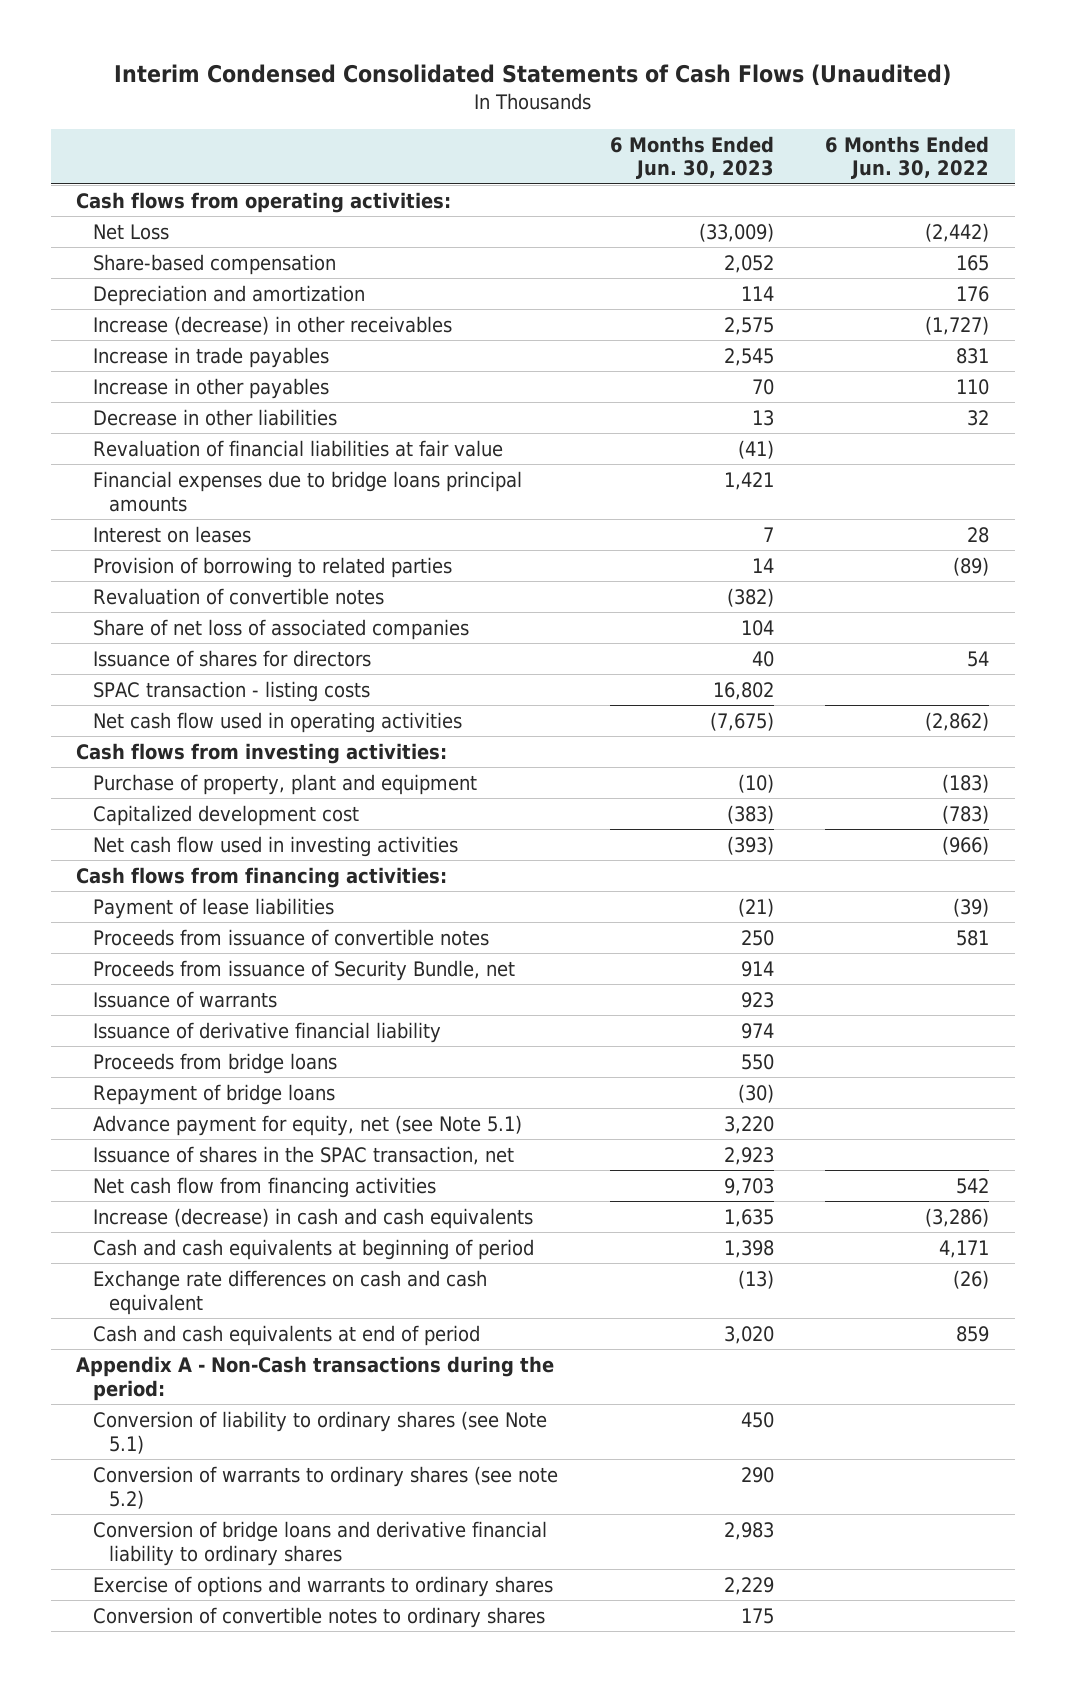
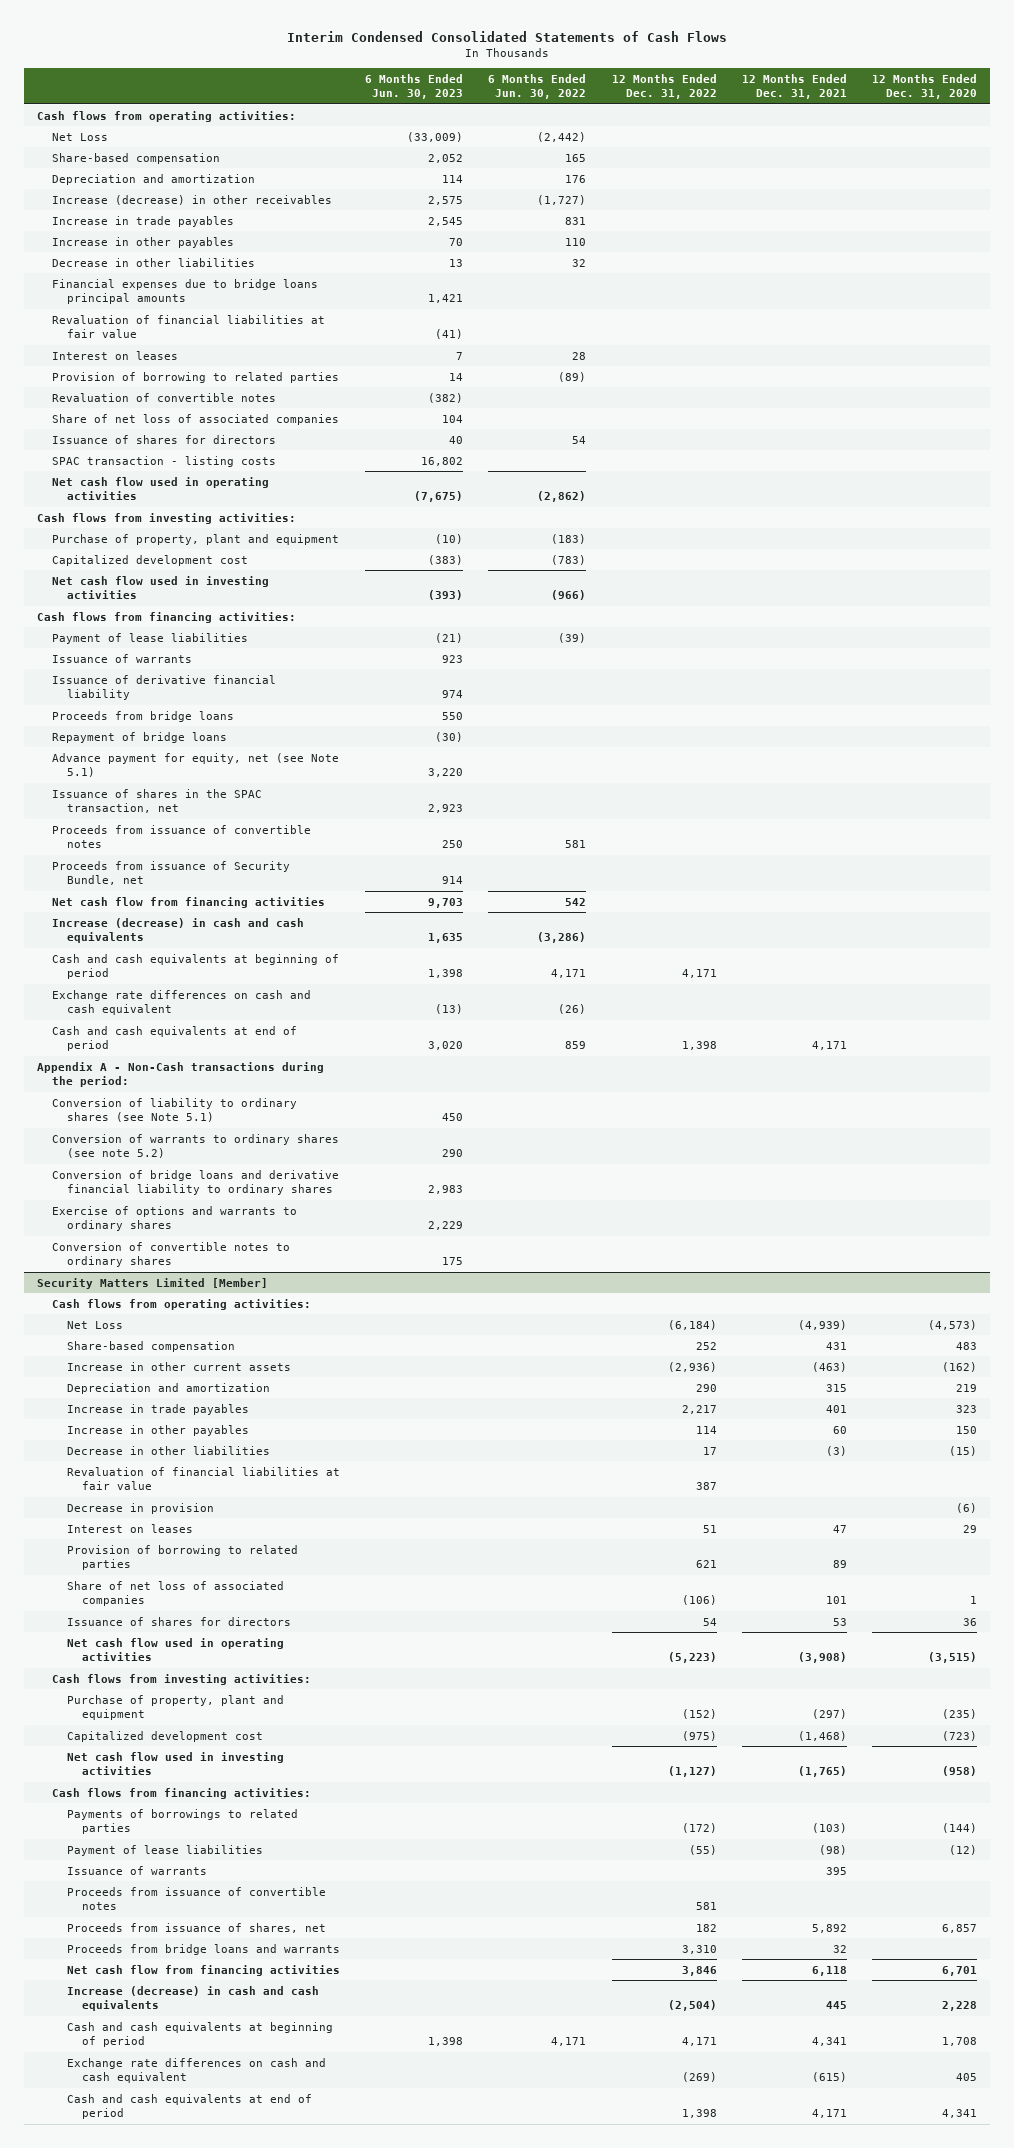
- Interim Condensed Consolidated Statements of Cash Flows (Unaudited)
+ Interim Condensed Consolidated Statements of Cash Flows
- | 6 Months Ended Jun. 30, 2023 | 6 Months Ended Jun. 30, 2022
+ | 6 Months Ended Jun. 30, 2023 | 6 Months Ended Jun. 30, 2022 | 12 Months Ended Dec. 31, 2022 | 12 Months Ended Dec. 31, 2021 | 12 Months Ended Dec. 31, 2020
moved down: Revaluation of financial liabilities at fair value | (41) | | | |
moved down: Proceeds from issuance of convertible notes | 250 | 581 | | |
moved down: Proceeds from issuance of Security Bundle, net | 914 | | | |
+ Security Matters Limited [Member]
+ Cash flows from operating activities:
+ Net Loss | | | (6,184) | (4,939) | (4,573)
+ Share-based compensation | | | 252 | 431 | 483
+ Increase in other current assets | | | (2,936) | (463) | (162)
+ Depreciation and amortization | | | 290 | 315 | 219
+ Increase in trade payables | | | 2,217 | 401 | 323
+ Increase in other payables | | | 114 | 60 | 150
+ Decrease in other liabilities | | | 17 | (3) | (15)
+ Revaluation of financial liabilities at fair value | | | 387 | |
+ Decrease in provision | | | | | (6)
+ Interest on leases | | | 51 | 47 | 29
+ Provision of borrowing to related parties | | | 621 | 89 |
+ Share of net loss of associated companies | | | (106) | 101 | 1
+ Issuance of shares for directors | | | 54 | 53 | 36
+ Net cash flow used in operating activities | | | (5,223) | (3,908) | (3,515)
+ Cash flows from investing activities:
+ Purchase of property, plant and equipment | | | (152) | (297) | (235)
+ Capitalized development cost | | | (975) | (1,468) | (723)
+ Net cash flow used in investing activities | | | (1,127) | (1,765) | (958)
+ Cash flows from financing activities:
+ Payments of borrowings to related parties | | | (172) | (103) | (144)
+ Payment of lease liabilities | | | (55) | (98) | (12)
+ Issuance of warrants | | | | 395 |
+ Proceeds from issuance of convertible notes | | | 581 | |
+ Proceeds from issuance of shares, net | | | 182 | 5,892 | 6,857
+ Proceeds from bridge loans and warrants | | | 3,310 | 32 |
+ Net cash flow from financing activities | | | 3,846 | 6,118 | 6,701
+ Increase (decrease) in cash and cash equivalents | | | (2,504) | 445 | 2,228
+ Cash and cash equivalents at beginning of period | 1,398 | 4,171 | 4,171 | 4,341 | 1,708
+ Exchange rate differences on cash and cash equivalent | | | (269) | (615) | 405
+ Cash and cash equivalents at end of period | | | 1,398 | 4,171 | 4,341

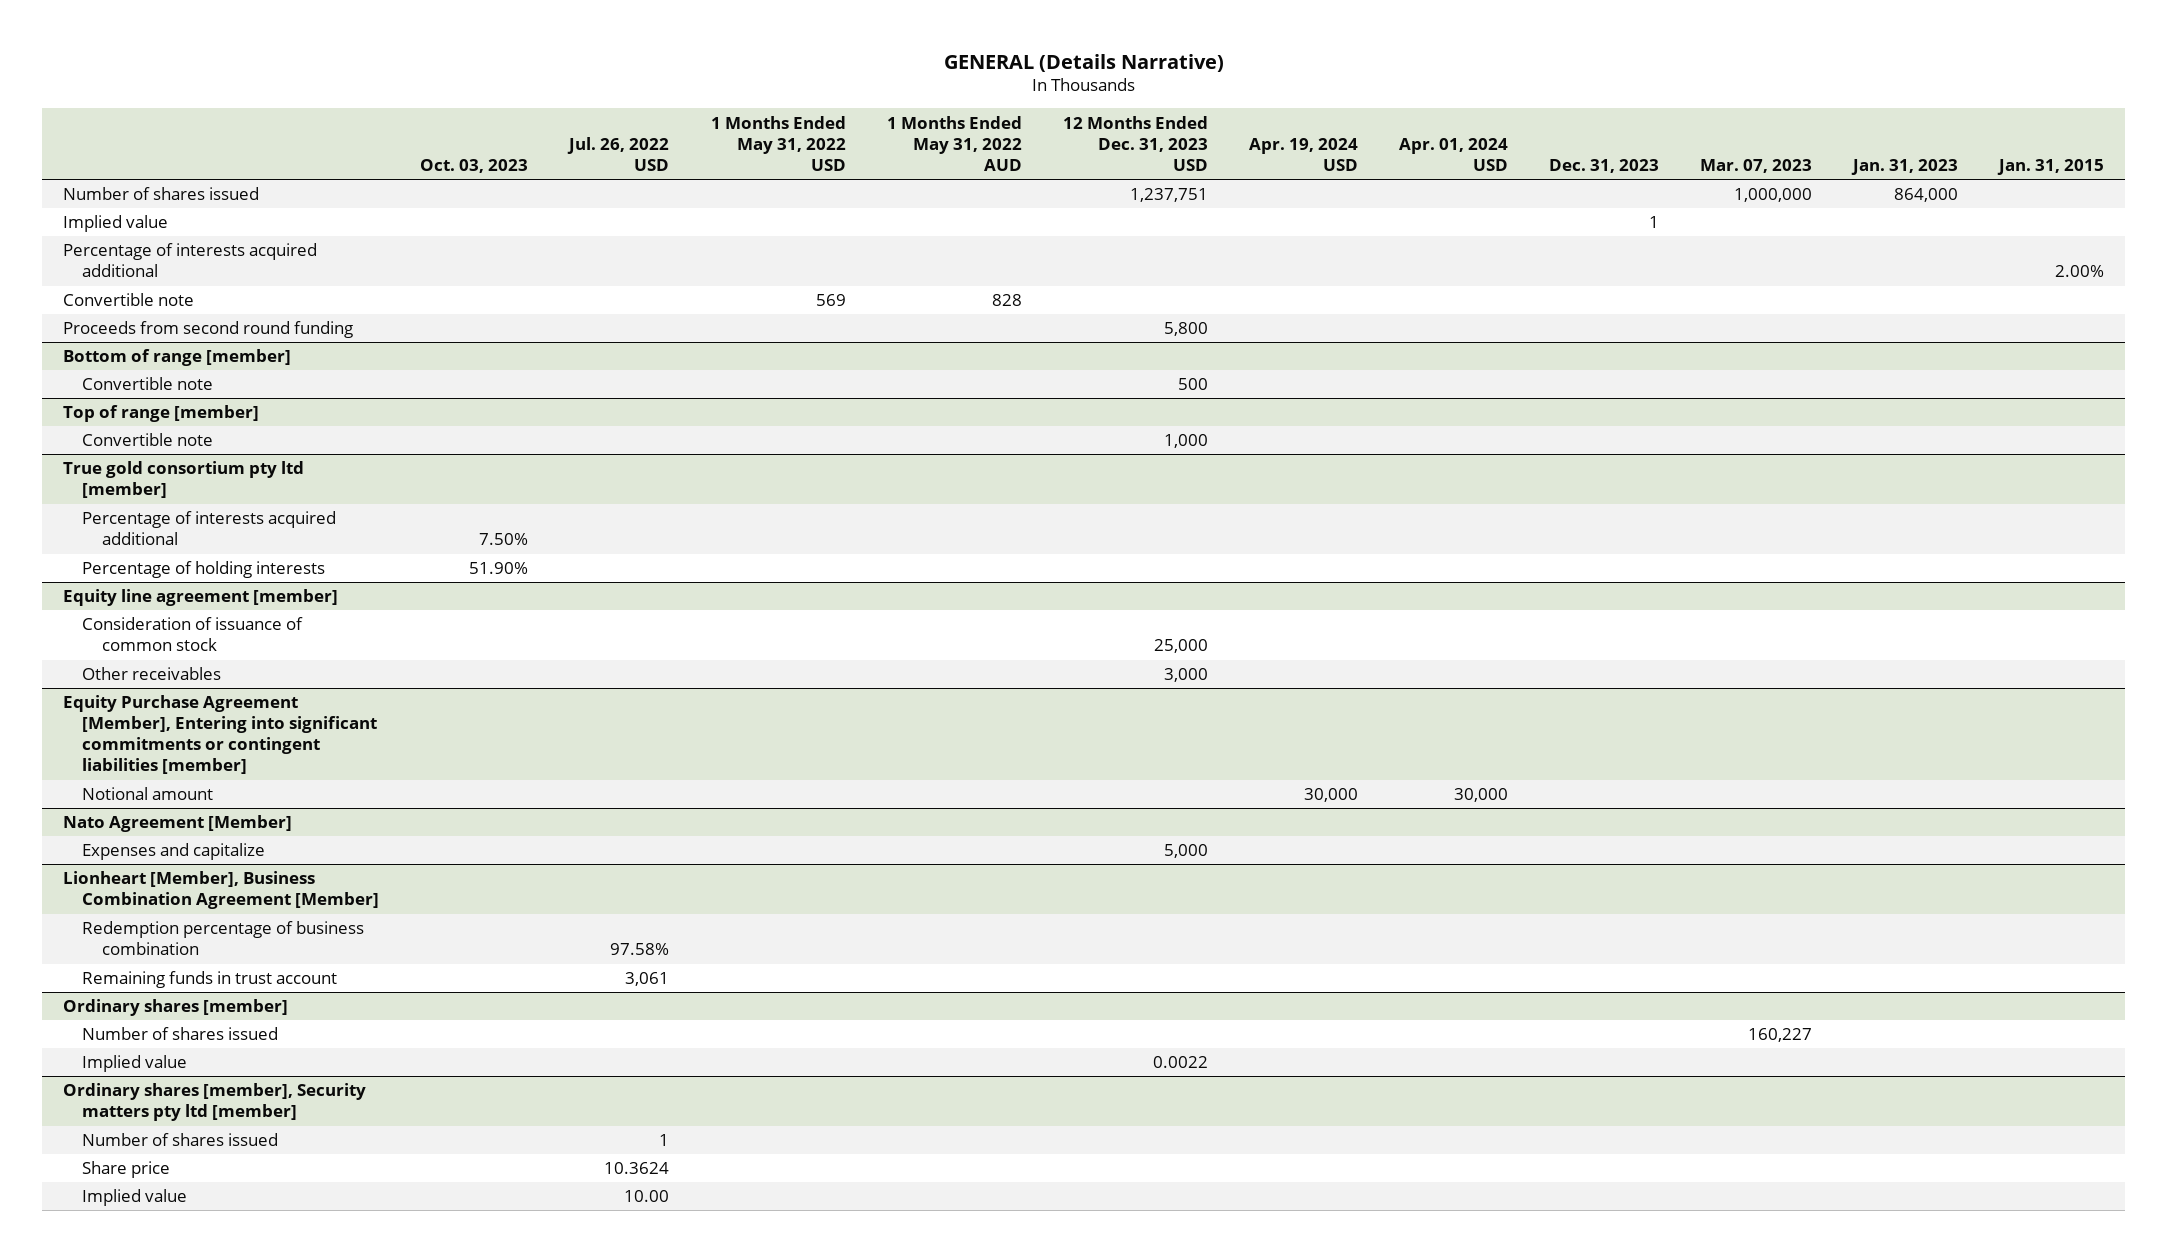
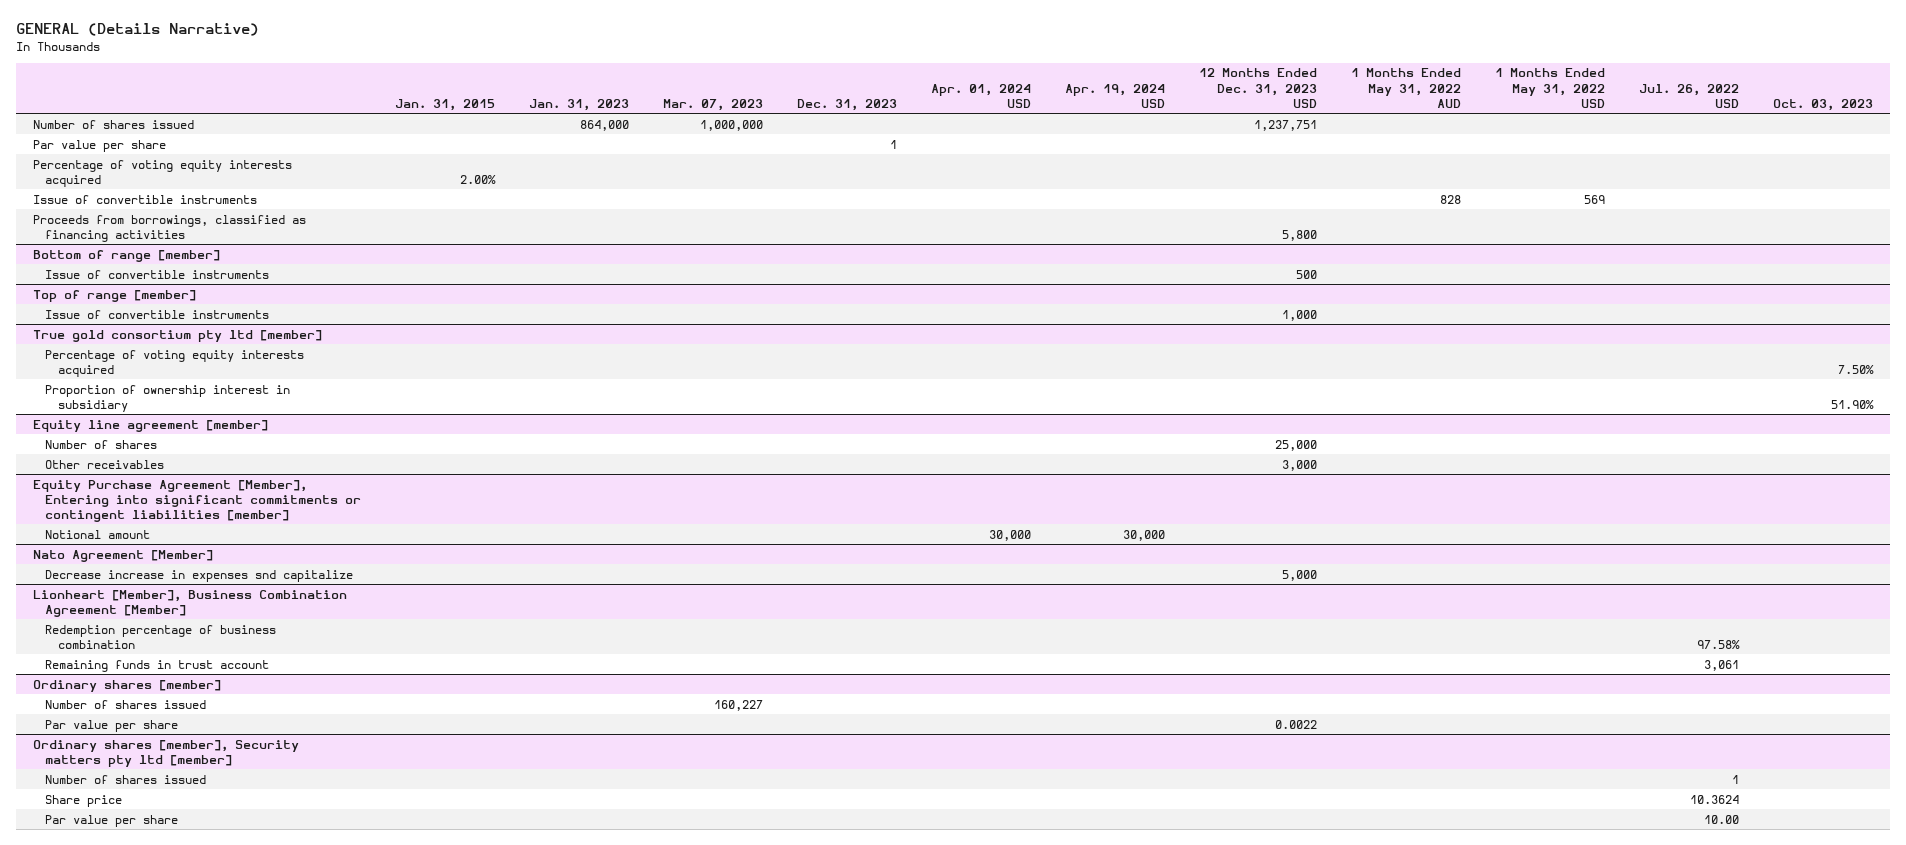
- | Oct. 03, 2023 | Jul. 26, 2022 USD | 1 Months Ended May 31, 2022 USD | 1 Months Ended May 31, 2022 AUD | 12 Months Ended Dec. 31, 2023 USD | Apr. 19, 2024 USD | Apr. 01, 2024 USD | Dec. 31, 2023 | Mar. 07, 2023 | Jan. 31, 2023 | Jan. 31, 2015
+ | Jan. 31, 2015 | Jan. 31, 2023 | Mar. 07, 2023 | Dec. 31, 2023 | Apr. 01, 2024 USD | Apr. 19, 2024 USD | 12 Months Ended Dec. 31, 2023 USD | 1 Months Ended May 31, 2022 AUD | 1 Months Ended May 31, 2022 USD | Jul. 26, 2022 USD | Oct. 03, 2023
- Implied value | | | | | | | | 1 | | |
- Percentage of interests acquired additional | | | | | | | | | | | 2.00%
- Convertible note | | | 569 | 828 | | | | | | |
- Proceeds from second round funding | | | | | 5,800 | | | | | |
+ Par value per share | | | | 1 | | | | | | |
+ Percentage of voting equity interests acquired | 2.00% | | | | | | | | | |
+ Issue of convertible instruments | | | | | | | | 828 | 569 | |
+ Proceeds from borrowings, classified as financing activities | | | | | | | 5,800 | | | |
@ Bottom of range [member]
- Convertible note | | | | | 500 | | | | | |
+ Issue of convertible instruments | | | | | | | 500 | | | |
@ Top of range [member]
- Convertible note | | | | | 1,000 | | | | | |
+ Issue of convertible instruments | | | | | | | 1,000 | | | |
@ True gold consortium pty ltd [member]
- Percentage of interests acquired additional | 7.50% | | | | | | | | | |
- Percentage of holding interests | 51.90% | | | | | | | | | |
+ Percentage of voting equity interests acquired | | | | | | | | | | | 7.50%
+ Proportion of ownership interest in subsidiary | | | | | | | | | | | 51.90%
@ Equity line agreement [member]
- Consideration of issuance of common stock | | | | | 25,000 | | | | | |
+ Number of shares | | | | | | | 25,000 | | | |
@ Nato Agreement [Member]
- Expenses and capitalize | | | | | 5,000 | | | | | |
+ Decrease increase in expenses snd capitalize | | | | | | | 5,000 | | | |
@ Ordinary shares [member]
- Implied value | | | | | 0.0022 | | | | | |
+ Par value per share | | | | | | | 0.0022 | | | |
@ Ordinary shares [member], Security matters pty ltd [member]
- Implied value | | 10.00 | | | | | | | | |
+ Par value per share | | | | | | | | | | 10.00 |

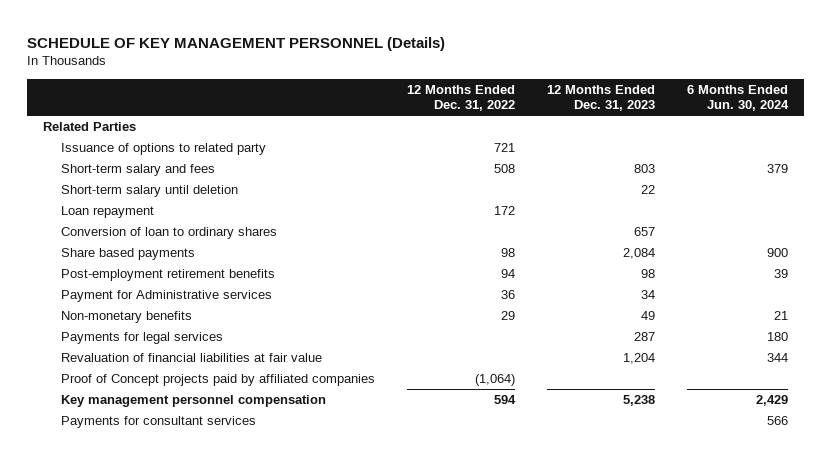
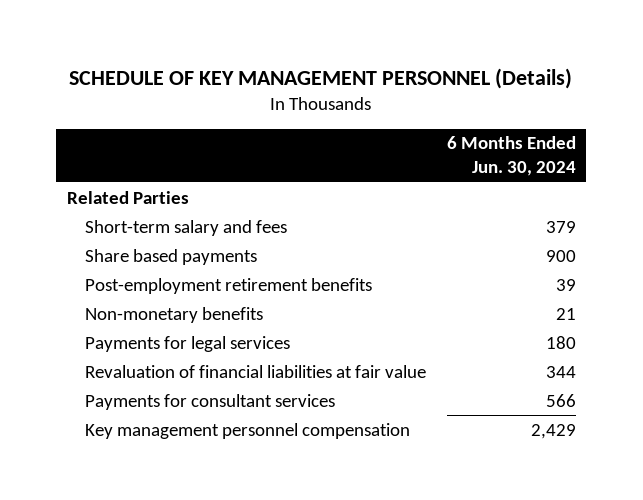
- | 12 Months Ended Dec. 31, 2022 | 12 Months Ended Dec. 31, 2023 | 6 Months Ended Jun. 30, 2024
+ | 6 Months Ended Jun. 30, 2024
- Issuance of options to related party | 721 | |
- Short-term salary until deletion | | 22 |
- Loan repayment | 172 | |
- Conversion of loan to ordinary shares | | 657 |
- Payment for Administrative services | 36 | 34 |
- Proof of Concept projects paid by affiliated companies | (1,064) | |
moved down: Key management personnel compensation | 2,429

